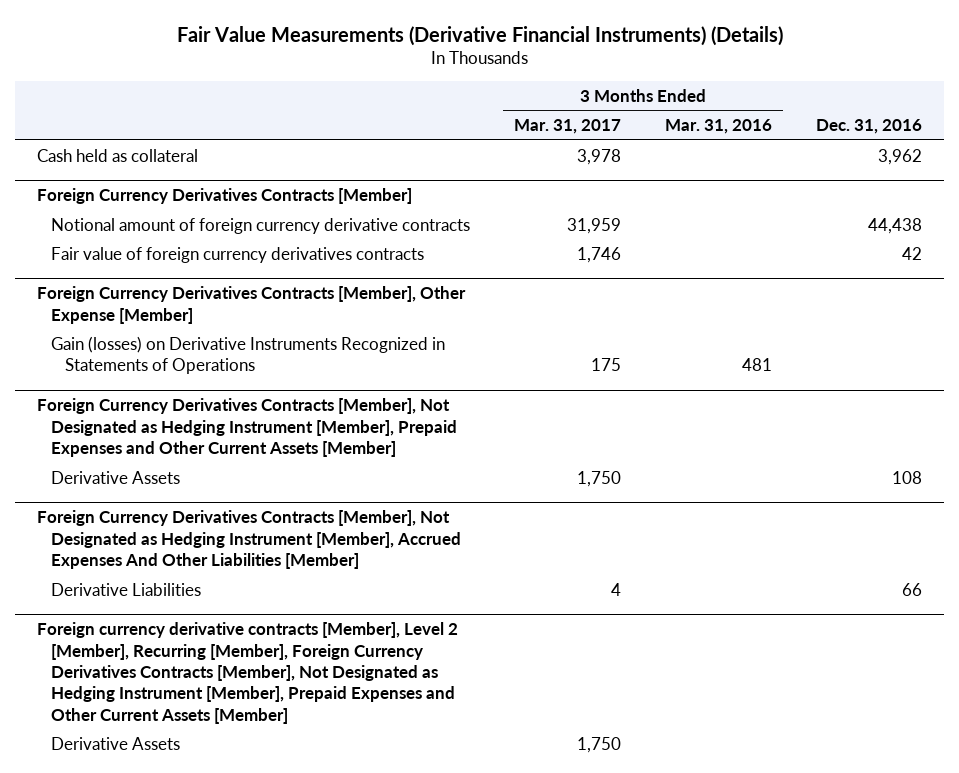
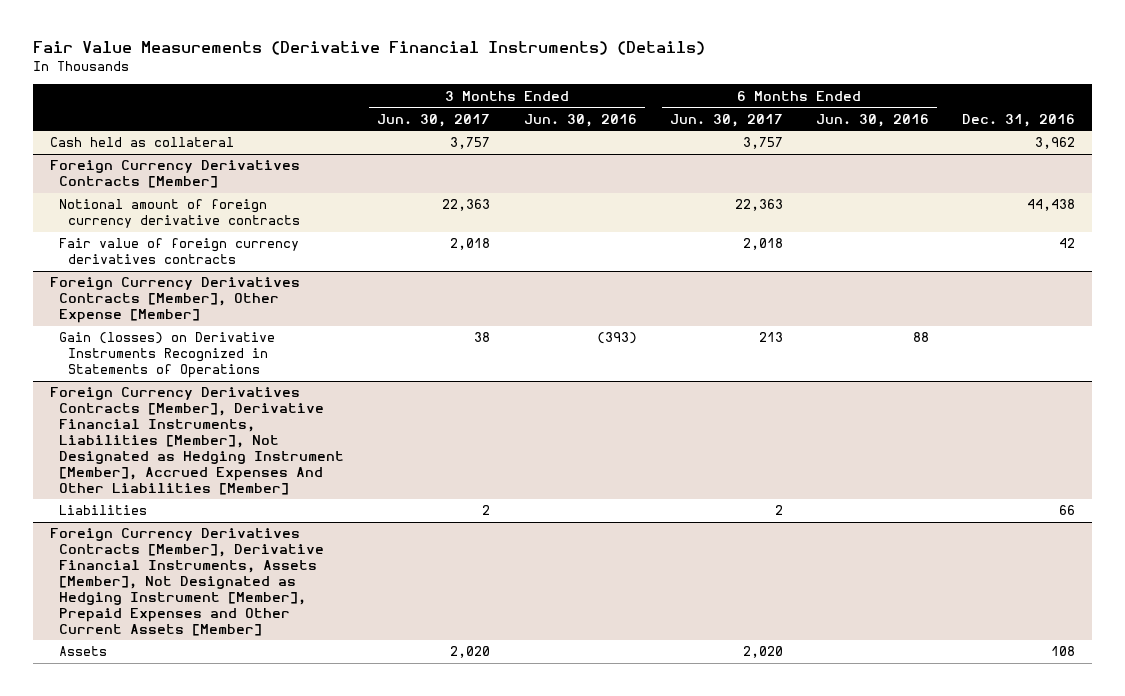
- | 3 Months Ended Mar. 31, 2017 | 3 Months Ended Mar. 31, 2016 | Dec. 31, 2016
+ | 3 Months Ended Jun. 30, 2017 | 3 Months Ended Jun. 30, 2016 | 6 Months Ended Jun. 30, 2017 | 6 Months Ended Jun. 30, 2016 | Dec. 31, 2016
- Foreign Currency Derivatives Contracts [Member], Not Designated as Hedging Instrument [Member], Prepaid Expenses and Other Current Assets [Member]
- Derivative Assets | 1,750 | | 108
- Foreign Currency Derivatives Contracts [Member], Not Designated as Hedging Instrument [Member], Accrued Expenses And Other Liabilities [Member]
- Derivative Liabilities | 4 | | 66
- Foreign currency derivative contracts [Member], Level 2 [Member], Recurring [Member], Foreign Currency Derivatives Contracts [Member], Not Designated as Hedging Instrument [Member], Prepaid Expenses and Other Current Assets [Member]
- Derivative Assets | 1,750 | |
+ Foreign Currency Derivatives Contracts [Member], Derivative Financial Instruments, Liabilities [Member], Not Designated as Hedging Instrument [Member], Accrued Expenses And Other Liabilities [Member]
+ Liabilities | 2 | | 2 | | 66
+ Foreign Currency Derivatives Contracts [Member], Derivative Financial Instruments, Assets [Member], Not Designated as Hedging Instrument [Member], Prepaid Expenses and Other Current Assets [Member]
+ Assets | 2,020 | | 2,020 | | 108

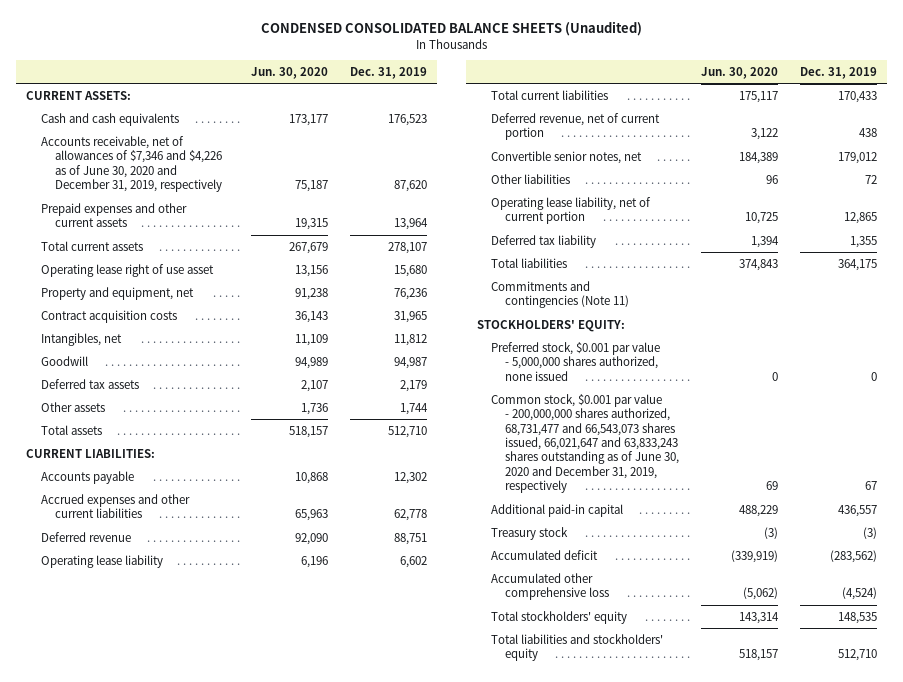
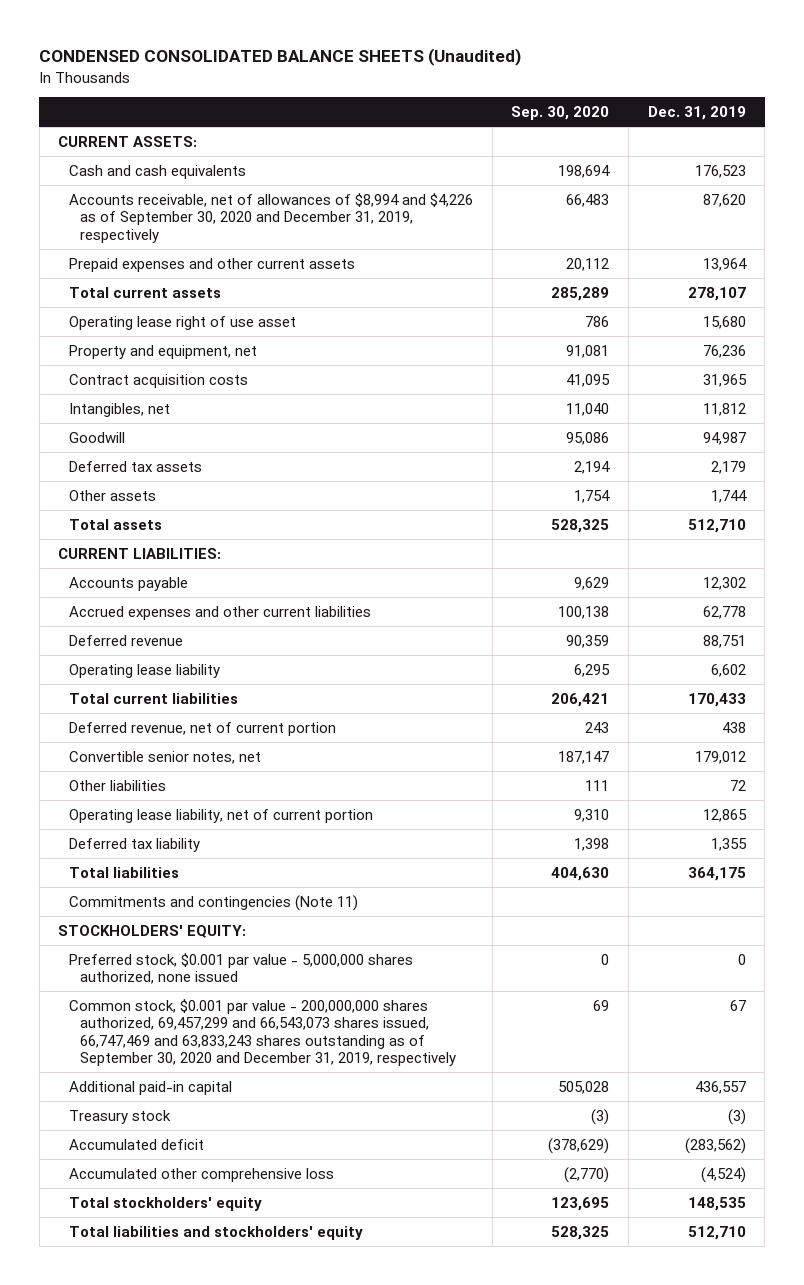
- | Jun. 30, 2020 | Dec. 31, 2019
+ | Sep. 30, 2020 | Dec. 31, 2019
- Accounts receivable, net of allowances of $7,346 and $4,226 as of June 30, 2020 and December 31, 2019, respectively | 75,187 | 87,620
+ Accounts receivable, net of allowances of $8,994 and $4,226 as of September 30, 2020 and December 31, 2019, respectively | 66,483 | 87,620
- Common stock, $0.001 par value - 200,000,000 shares authorized, 68,731,477 and 66,543,073 shares issued, 66,021,647 and 63,833,243 shares outstanding as of June 30, 2020 and December 31, 2019, respectively | 69 | 67
+ Common stock, $0.001 par value - 200,000,000 shares authorized, 69,457,299 and 66,543,073 shares issued, 66,747,469 and 63,833,243 shares outstanding as of September 30, 2020 and December 31, 2019, respectively | 69 | 67

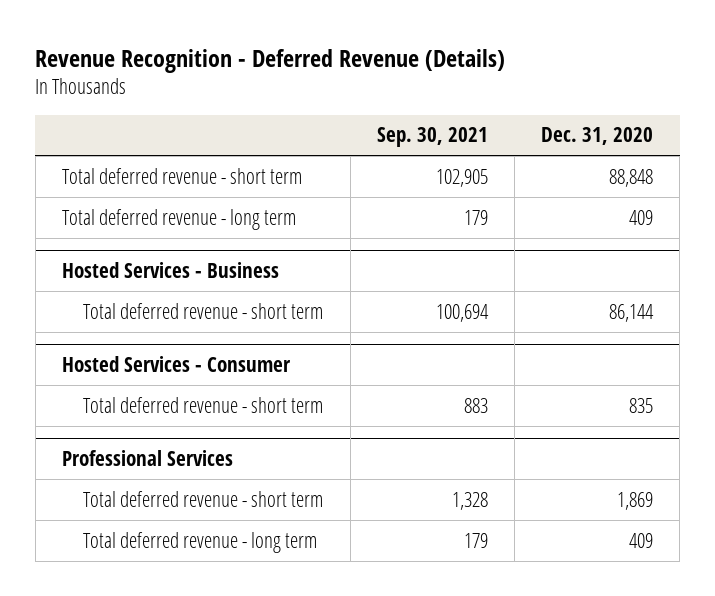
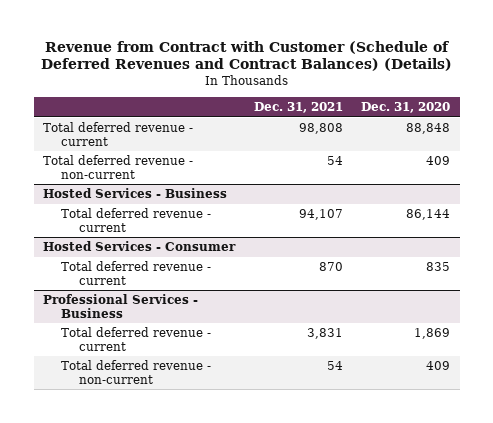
- Revenue Recognition - Deferred Revenue (Details)
+ Revenue from Contract with Customer (Schedule of Deferred Revenues and Contract Balances) (Details)
- | Sep. 30, 2021 | Dec. 31, 2020
+ | Dec. 31, 2021 | Dec. 31, 2020
- Total deferred revenue - short term | 102,905 | 88,848
- Total deferred revenue - long term | 179 | 409
+ Total deferred revenue - current | 98,808 | 88,848
+ Total deferred revenue - non-current | 54 | 409
@ Hosted Services - Business
- Total deferred revenue - short term | 100,694 | 86,144
+ Total deferred revenue - current | 94,107 | 86,144
@ Hosted Services - Consumer
- Total deferred revenue - short term | 883 | 835
- Professional Services
- Total deferred revenue - short term | 1,328 | 1,869
- Total deferred revenue - long term | 179 | 409
@ Hosted Services - Consumer
+ Total deferred revenue - current | 870 | 835
+ Professional Services - Business
+ Total deferred revenue - current | 3,831 | 1,869
+ Total deferred revenue - non-current | 54 | 409

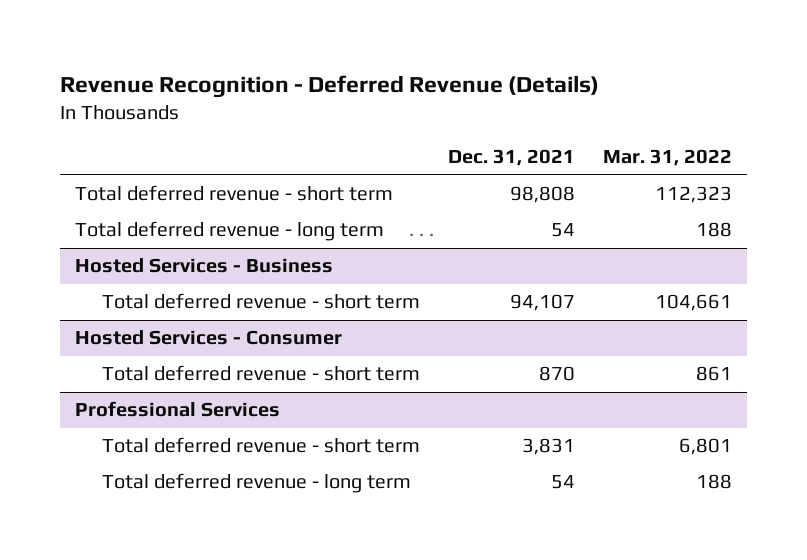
- Revenue from Contract with Customer (Schedule of Deferred Revenues and Contract Balances) (Details)
+ Revenue Recognition - Deferred Revenue (Details)
- | Dec. 31, 2021 | Dec. 31, 2020
+ | Dec. 31, 2021 | Mar. 31, 2022
- Total deferred revenue - current | 98,808 | 88,848
- Total deferred revenue - non-current | 54 | 409
+ Total deferred revenue - short term | 98,808 | 112,323
+ Total deferred revenue - long term | 54 | 188
@ Hosted Services - Business
- Total deferred revenue - current | 94,107 | 86,144
+ Total deferred revenue - short term | 94,107 | 104,661
@ Hosted Services - Consumer
- Total deferred revenue - current | 870 | 835
- Professional Services - Business
- Total deferred revenue - current | 3,831 | 1,869
- Total deferred revenue - non-current | 54 | 409
@ Hosted Services - Consumer
+ Total deferred revenue - short term | 870 | 861
+ Professional Services
+ Total deferred revenue - short term | 3,831 | 6,801
+ Total deferred revenue - long term | 54 | 188

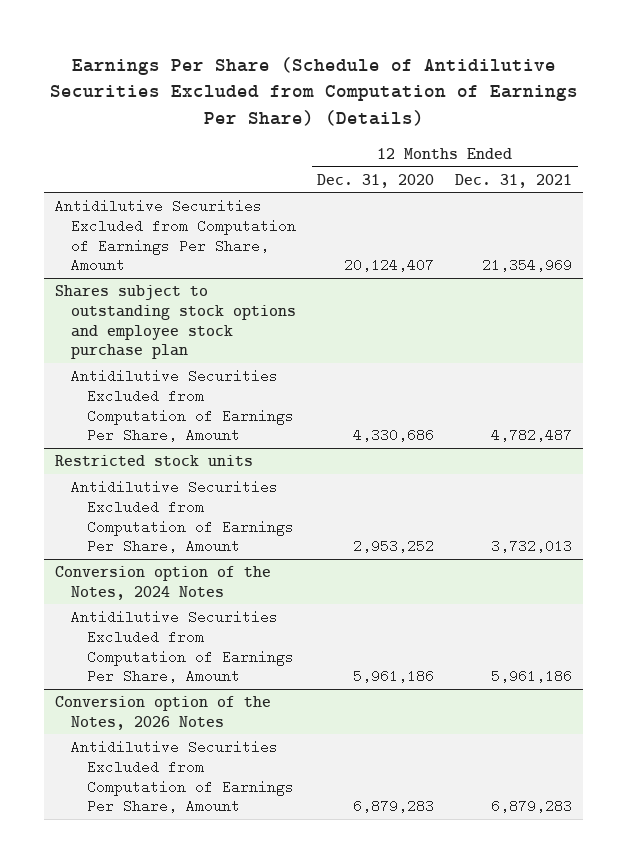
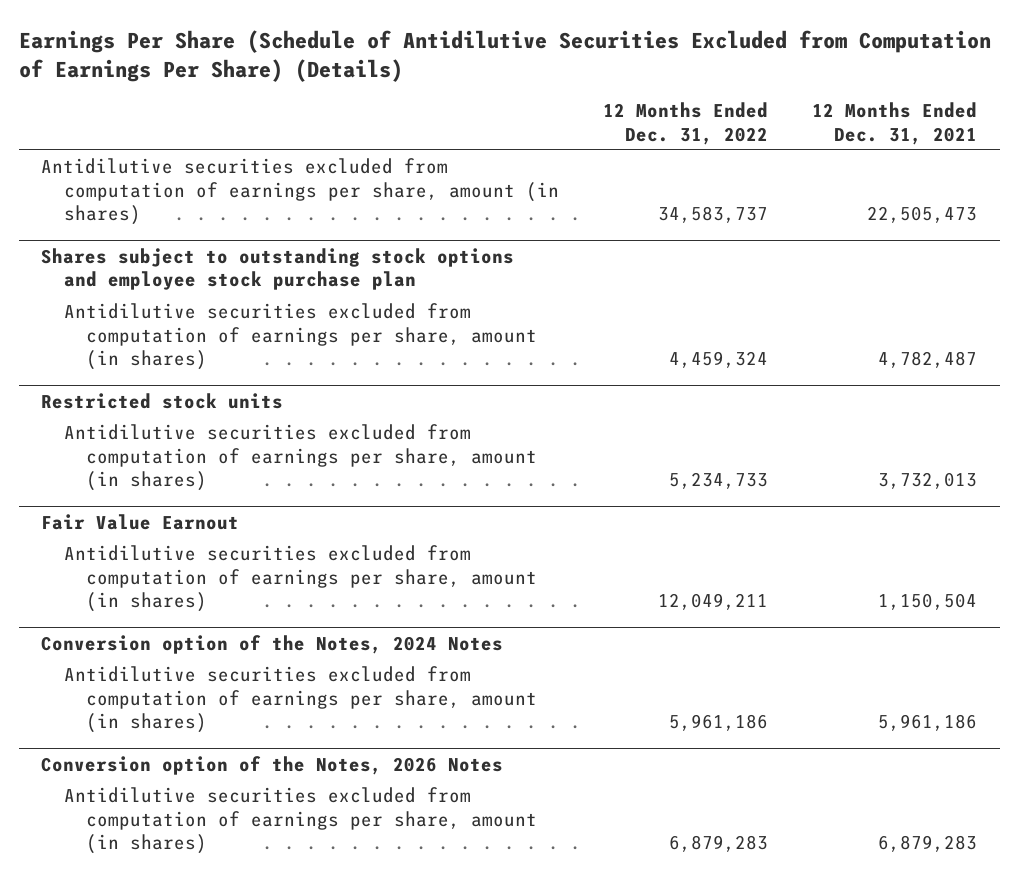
- | 12 Months Ended Dec. 31, 2020 | 12 Months Ended Dec. 31, 2021
+ | 12 Months Ended Dec. 31, 2022 | 12 Months Ended Dec. 31, 2021
- Antidilutive Securities Excluded from Computation of Earnings Per Share, Amount | 20,124,407 | 21,354,969
+ Antidilutive securities excluded from computation of earnings per share, amount (in shares) | 34,583,737 | 22,505,473
@ Shares subject to outstanding stock options and employee stock purchase plan
- Antidilutive Securities Excluded from Computation of Earnings Per Share, Amount | 4,330,686 | 4,782,487
+ Antidilutive securities excluded from computation of earnings per share, amount (in shares) | 4,459,324 | 4,782,487
@ Restricted stock units
- Antidilutive Securities Excluded from Computation of Earnings Per Share, Amount | 2,953,252 | 3,732,013
+ Antidilutive securities excluded from computation of earnings per share, amount (in shares) | 5,234,733 | 3,732,013
+ Fair Value Earnout
+ Antidilutive securities excluded from computation of earnings per share, amount (in shares) | 12,049,211 | 1,150,504
@ Conversion option of the Notes, 2024 Notes
- Antidilutive Securities Excluded from Computation of Earnings Per Share, Amount | 5,961,186 | 5,961,186
+ Antidilutive securities excluded from computation of earnings per share, amount (in shares) | 5,961,186 | 5,961,186
@ Conversion option of the Notes, 2026 Notes
- Antidilutive Securities Excluded from Computation of Earnings Per Share, Amount | 6,879,283 | 6,879,283
+ Antidilutive securities excluded from computation of earnings per share, amount (in shares) | 6,879,283 | 6,879,283

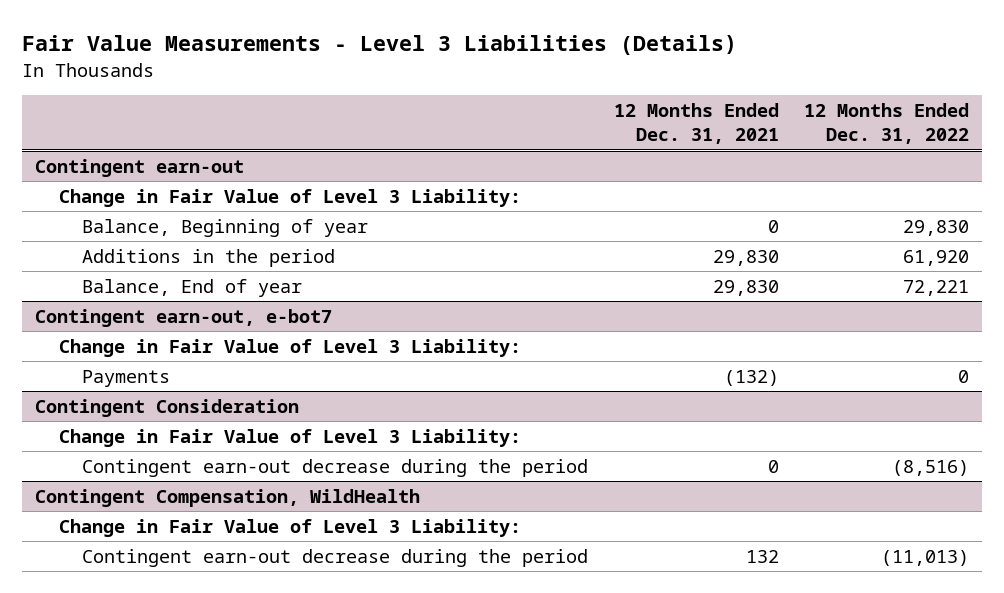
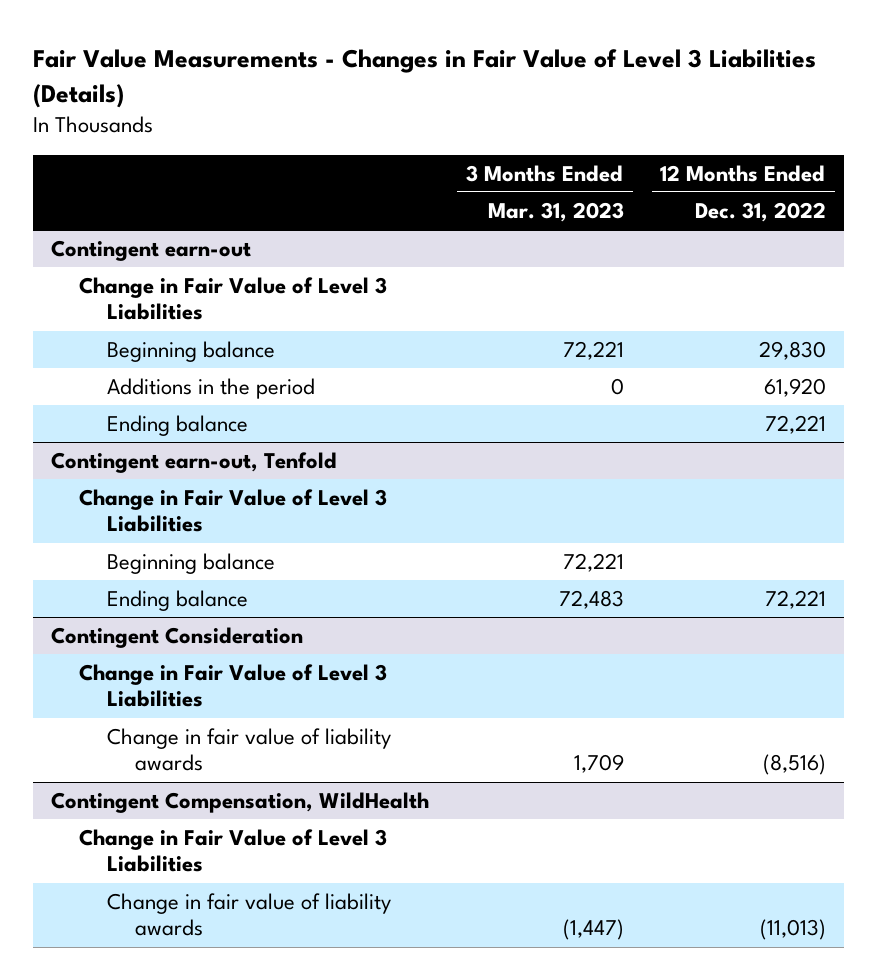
- Fair Value Measurements - Level 3 Liabilities (Details)
+ Fair Value Measurements - Changes in Fair Value of Level 3 Liabilities (Details)
- | 12 Months Ended Dec. 31, 2021 | 12 Months Ended Dec. 31, 2022
+ | 3 Months Ended Mar. 31, 2023 | 12 Months Ended Dec. 31, 2022
@ Contingent earn-out
- Change in Fair Value of Level 3 Liability:
- Balance, Beginning of year | 0 | 29,830
+ Change in Fair Value of Level 3 Liabilities
+ Beginning balance | 72,221 | 29,830
- Balance, End of year | 29,830 | 72,221
- Contingent earn-out, e-bot7
- Change in Fair Value of Level 3 Liability:
- Payments | (132) | 0
@ Contingent earn-out
+ Ending balance | | 72,221
+ Contingent earn-out, Tenfold
+ Change in Fair Value of Level 3 Liabilities
+ Beginning balance | 72,221 |
+ Ending balance | 72,483 | 72,221
@ Contingent Consideration
- Change in Fair Value of Level 3 Liability:
- Contingent earn-out decrease during the period | 0 | (8,516)
+ Change in Fair Value of Level 3 Liabilities
+ Change in fair value of liability awards | 1,709 | (8,516)
@ Contingent Compensation, WildHealth
- Change in Fair Value of Level 3 Liability:
- Contingent earn-out decrease during the period | 132 | (11,013)
+ Change in Fair Value of Level 3 Liabilities
+ Change in fair value of liability awards | (1,447) | (11,013)

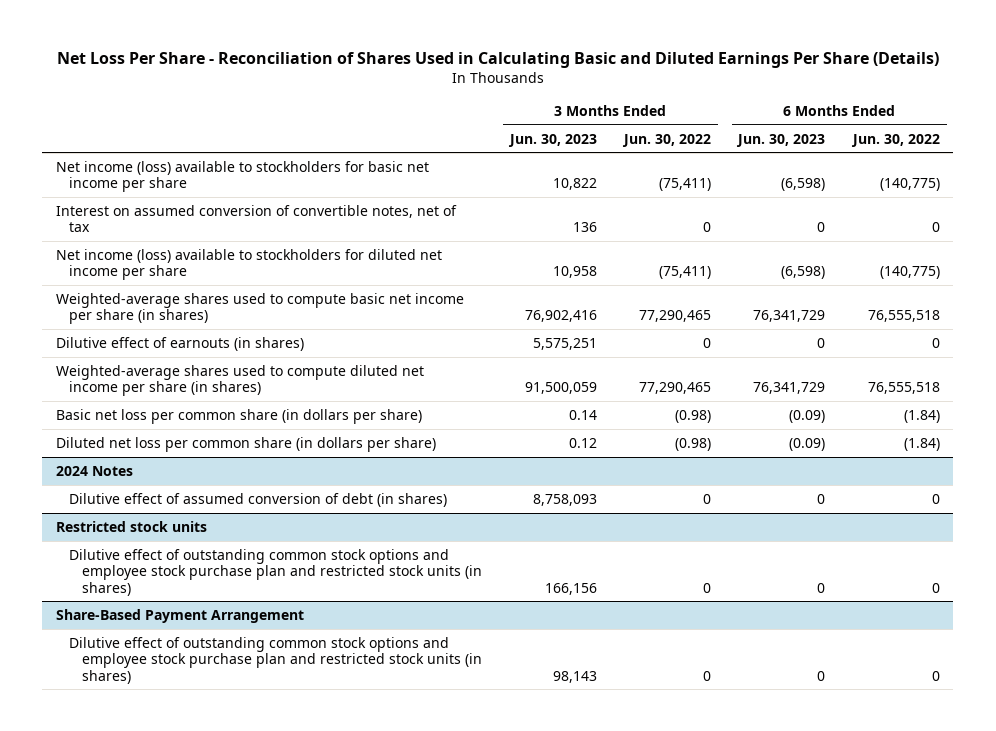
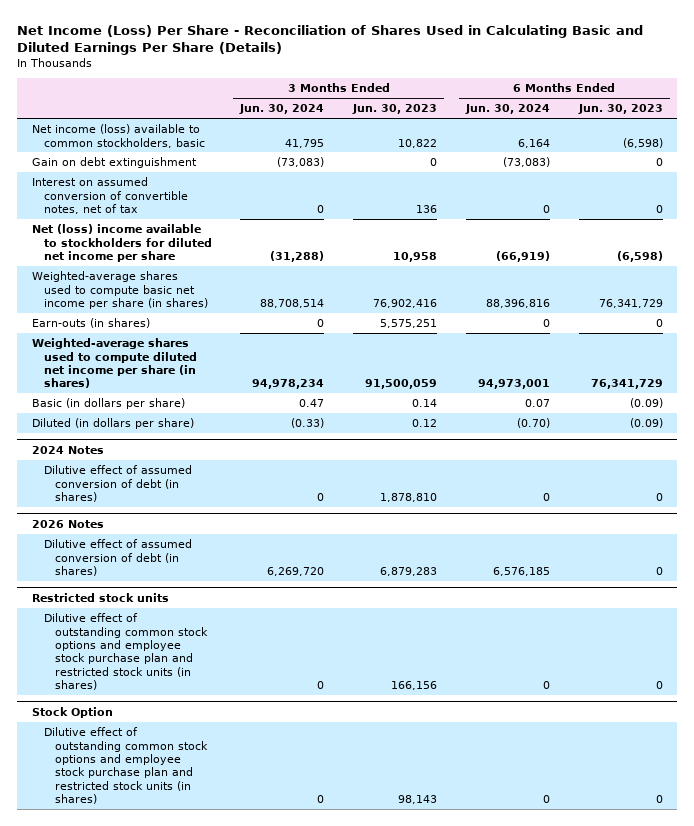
- Net Loss Per Share - Reconciliation of Shares Used in Calculating Basic and Diluted Earnings Per Share (Details)
+ Net Income (Loss) Per Share - Reconciliation of Shares Used in Calculating Basic and Diluted Earnings Per Share (Details)
- | 3 Months Ended Jun. 30, 2023 | 3 Months Ended Jun. 30, 2022 | 6 Months Ended Jun. 30, 2023 | 6 Months Ended Jun. 30, 2022
+ | 3 Months Ended Jun. 30, 2024 | 3 Months Ended Jun. 30, 2023 | 6 Months Ended Jun. 30, 2024 | 6 Months Ended Jun. 30, 2023
- Net income (loss) available to stockholders for basic net income per share | 10,822 | (75,411) | (6,598) | (140,775)
+ Net income (loss) available to common stockholders, basic | 41,795 | 10,822 | 6,164 | (6,598)
+ Gain on debt extinguishment | (73,083) | 0 | (73,083) | 0
- Net income (loss) available to stockholders for diluted net income per share | 10,958 | (75,411) | (6,598) | (140,775)
+ Net (loss) income available to stockholders for diluted net income per share | (31,288) | 10,958 | (66,919) | (6,598)
- Dilutive effect of earnouts (in shares) | 5,575,251 | 0 | 0 | 0
+ Earn-outs (in shares) | 0 | 5,575,251 | 0 | 0
- Basic net loss per common share (in dollars per share) | 0.14 | (0.98) | (0.09) | (1.84)
- Diluted net loss per common share (in dollars per share) | 0.12 | (0.98) | (0.09) | (1.84)
+ Basic (in dollars per share) | 0.47 | 0.14 | 0.07 | (0.09)
+ Diluted (in dollars per share) | (0.33) | 0.12 | (0.70) | (0.09)
@ 2024 Notes
- Dilutive effect of assumed conversion of debt (in shares) | 8,758,093 | 0 | 0 | 0
+ Dilutive effect of assumed conversion of debt (in shares) | 0 | 1,878,810 | 0 | 0
+ 2026 Notes
+ Dilutive effect of assumed conversion of debt (in shares) | 6,269,720 | 6,879,283 | 6,576,185 | 0
- Share-Based Payment Arrangement
+ Stock Option

